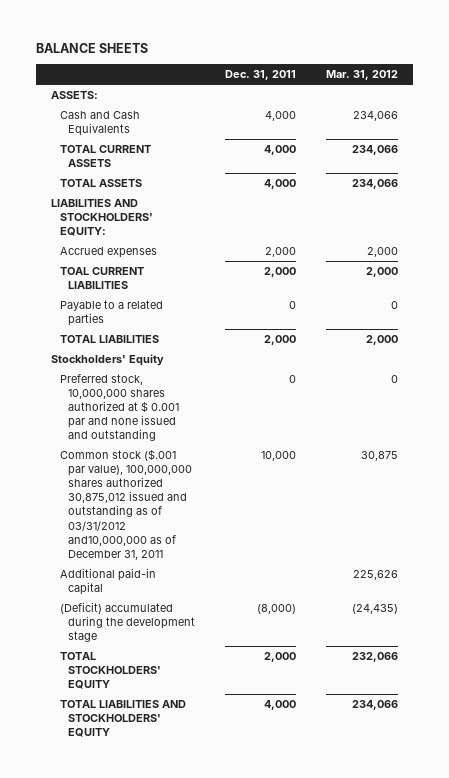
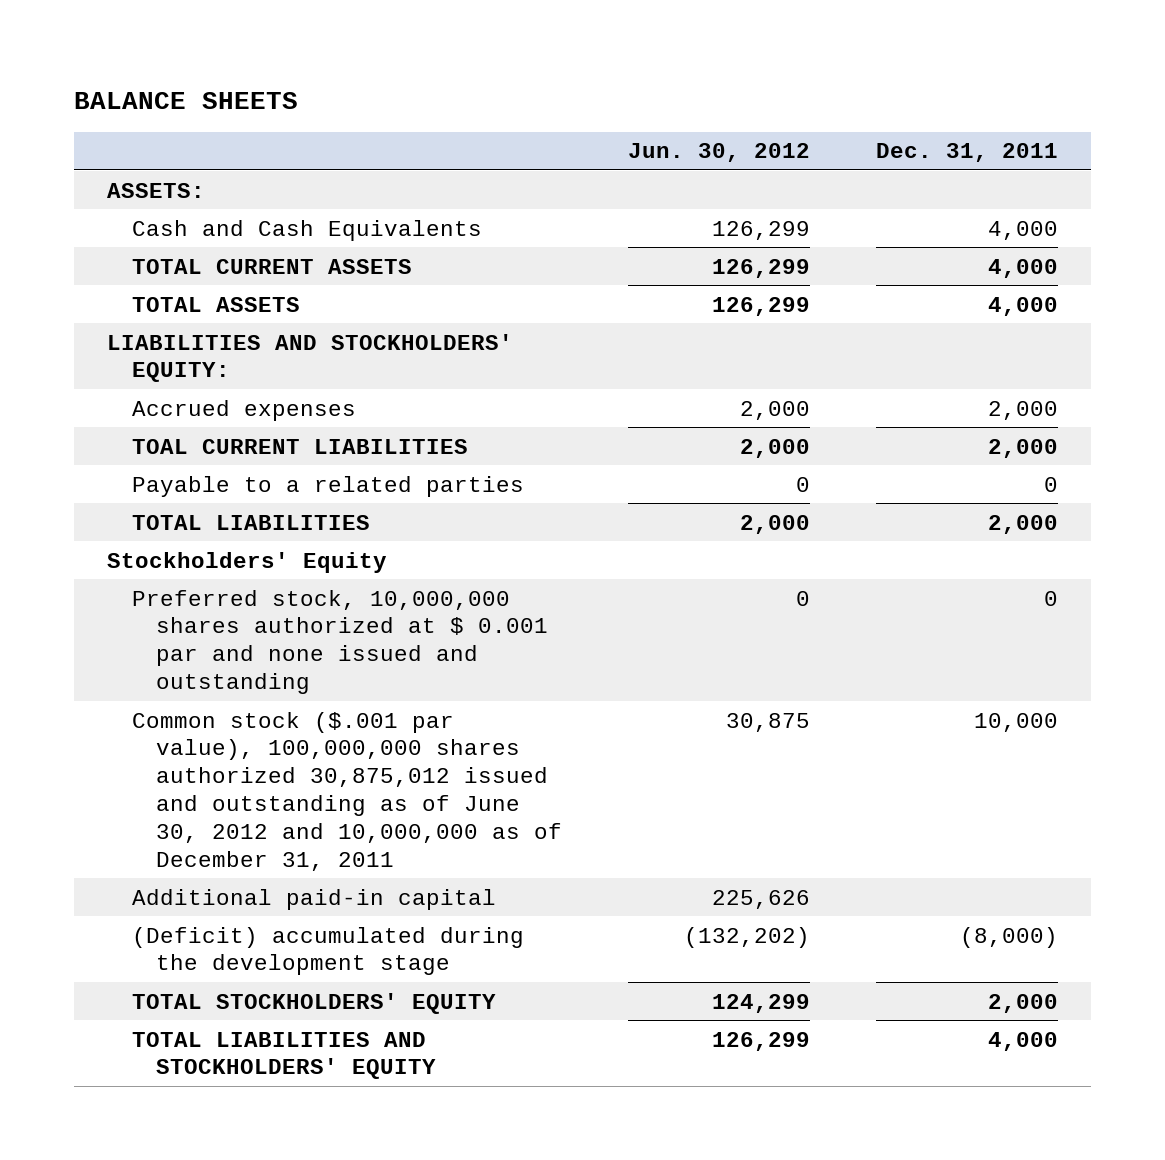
- | Dec. 31, 2011 | Mar. 31, 2012
+ | Jun. 30, 2012 | Dec. 31, 2011
- Common stock ($.001 par value), 100,000,000 shares authorized 30,875,012 issued and outstanding as of 03/31/2012 and10,000,000 as of December 31, 2011 | 10,000 | 30,875
+ Common stock ($.001 par value), 100,000,000 shares authorized 30,875,012 issued and outstanding as of June 30, 2012 and 10,000,000 as of December 31, 2011 | 30,875 | 10,000

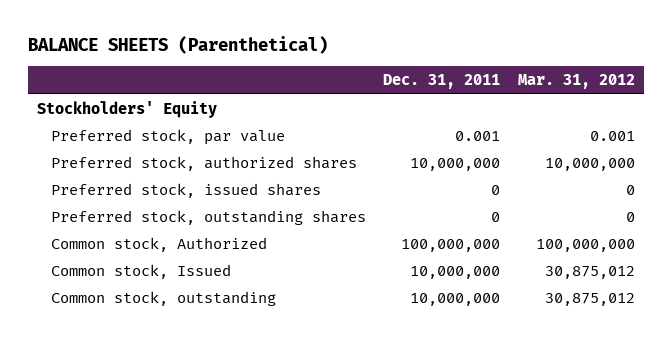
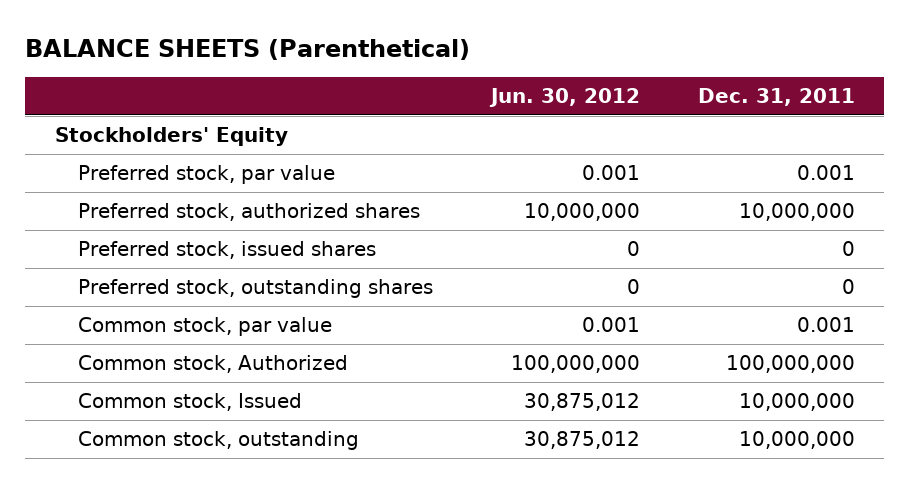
- | Dec. 31, 2011 | Mar. 31, 2012
+ | Jun. 30, 2012 | Dec. 31, 2011
+ Common stock, par value | 0.001 | 0.001

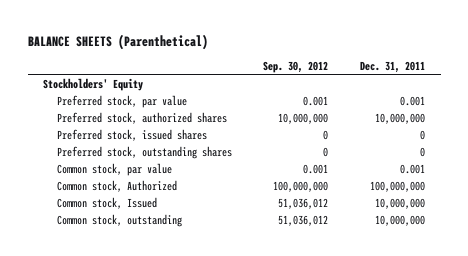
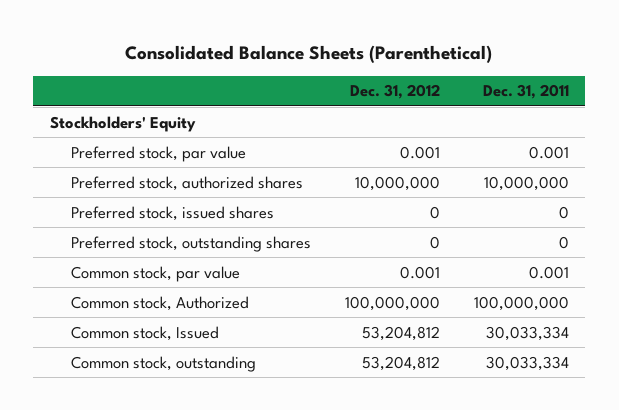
- BALANCE SHEETS (Parenthetical)
+ Consolidated Balance Sheets (Parenthetical)
- | Sep. 30, 2012 | Dec. 31, 2011
+ | Dec. 31, 2012 | Dec. 31, 2011
- Common stock, Issued | 51,036,012 | 10,000,000
- Common stock, outstanding | 51,036,012 | 10,000,000
+ Common stock, Issued | 53,204,812 | 30,033,334
+ Common stock, outstanding | 53,204,812 | 30,033,334

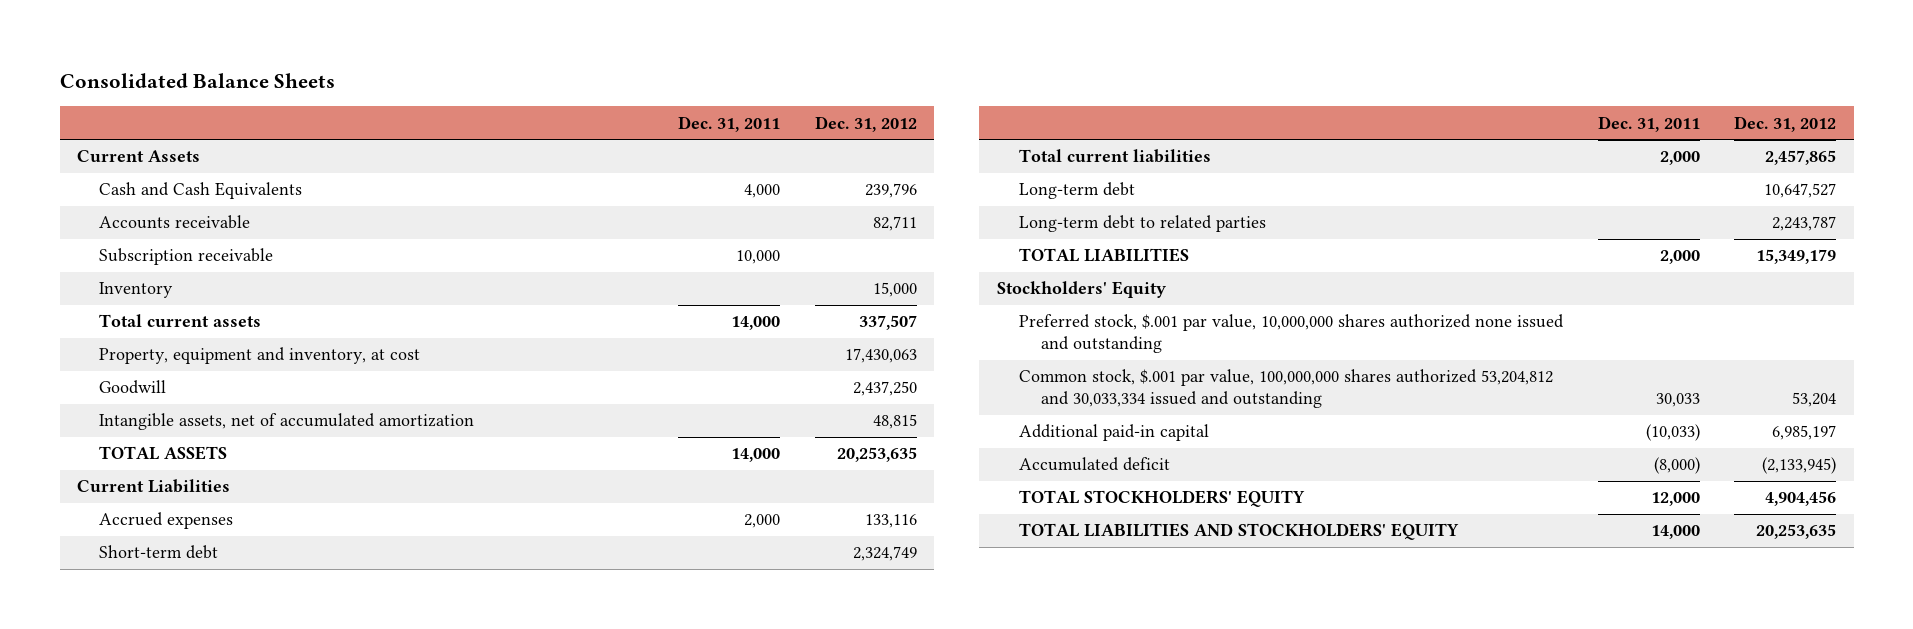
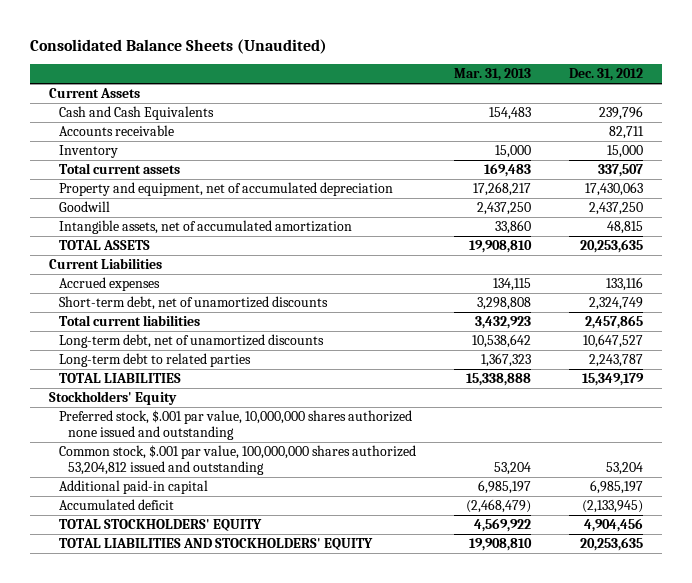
- Consolidated Balance Sheets
+ Consolidated Balance Sheets (Unaudited)
- | Dec. 31, 2011 | Dec. 31, 2012
+ | Mar. 31, 2013 | Dec. 31, 2012
- Subscription receivable | 10,000 |
- Property, equipment and inventory, at cost | | 17,430,063
+ Property and equipment, net of accumulated depreciation | 17,268,217 | 17,430,063
- Short-term debt | | 2,324,749
+ Short-term debt, net of unamortized discounts | 3,298,808 | 2,324,749
- Long-term debt | | 10,647,527
+ Long-term debt, net of unamortized discounts | 10,538,642 | 10,647,527
- Common stock, $.001 par value, 100,000,000 shares authorized 53,204,812 and 30,033,334 issued and outstanding | 30,033 | 53,204
+ Common stock, $.001 par value, 100,000,000 shares authorized 53,204,812 issued and outstanding | 53,204 | 53,204

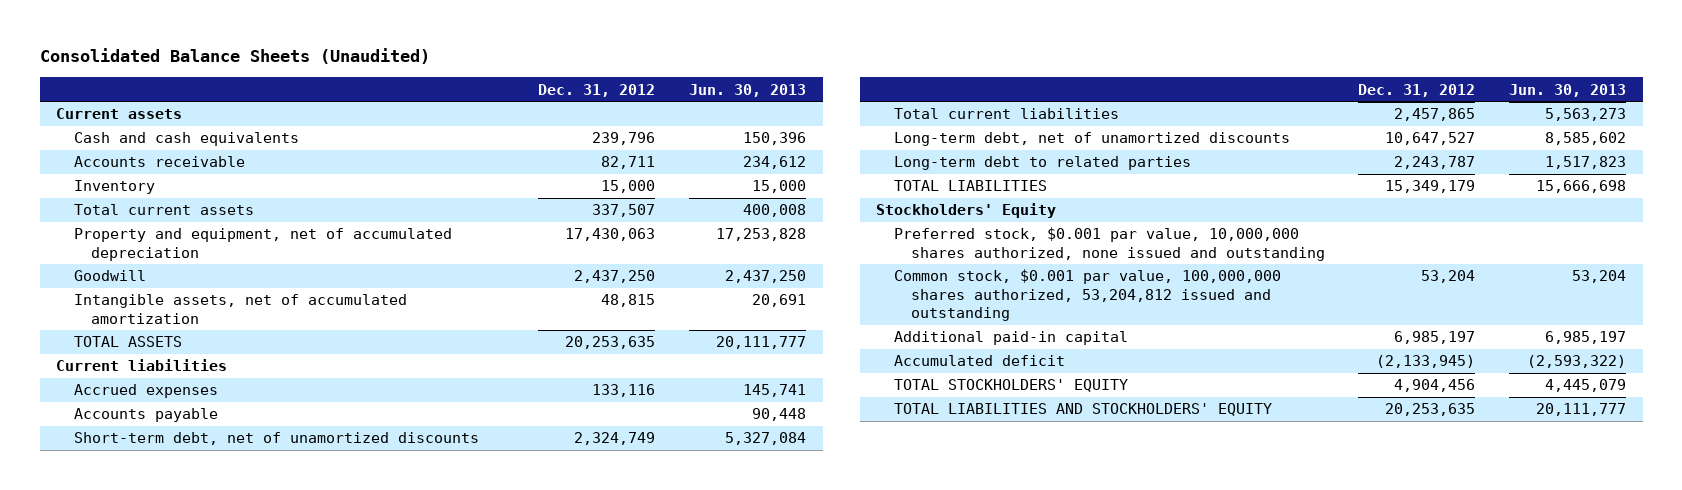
- | Mar. 31, 2013 | Dec. 31, 2012
+ | Dec. 31, 2012 | Jun. 30, 2013
- Current Assets
- Cash and Cash Equivalents | 154,483 | 239,796
+ Current assets
+ Cash and cash equivalents | 239,796 | 150,396
- Current Liabilities
+ Current liabilities
+ Accounts payable | | 90,448
- Preferred stock, $.001 par value, 10,000,000 shares authorized none issued and outstanding
- Common stock, $.001 par value, 100,000,000 shares authorized 53,204,812 issued and outstanding | 53,204 | 53,204
+ Preferred stock, $0.001 par value, 10,000,000 shares authorized, none issued and outstanding
+ Common stock, $0.001 par value, 100,000,000 shares authorized, 53,204,812 issued and outstanding | 53,204 | 53,204

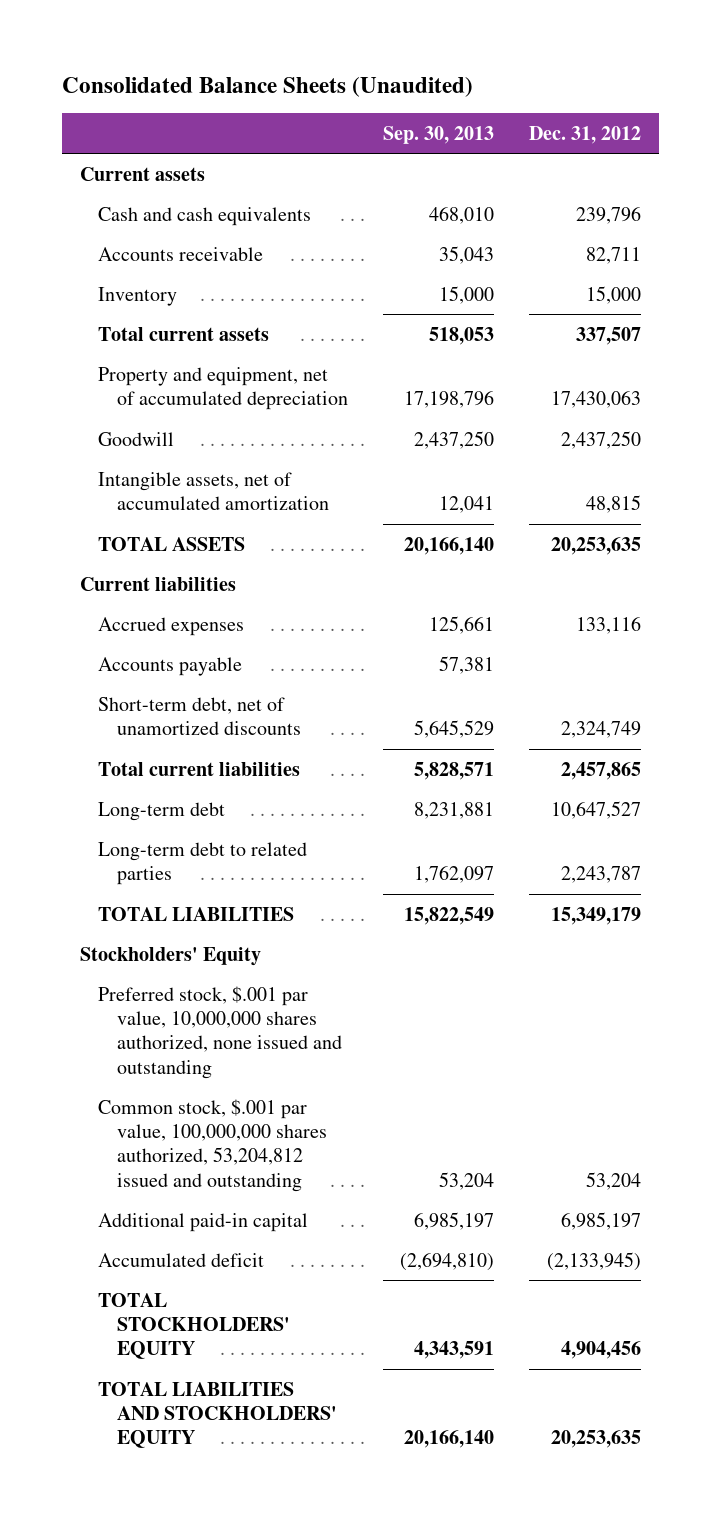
- | Dec. 31, 2012 | Jun. 30, 2013
+ | Sep. 30, 2013 | Dec. 31, 2012
- Long-term debt, net of unamortized discounts | 10,647,527 | 8,585,602
+ Long-term debt | 8,231,881 | 10,647,527
- Preferred stock, $0.001 par value, 10,000,000 shares authorized, none issued and outstanding
- Common stock, $0.001 par value, 100,000,000 shares authorized, 53,204,812 issued and outstanding | 53,204 | 53,204
+ Preferred stock, $.001 par value, 10,000,000 shares authorized, none issued and outstanding
+ Common stock, $.001 par value, 100,000,000 shares authorized, 53,204,812 issued and outstanding | 53,204 | 53,204

